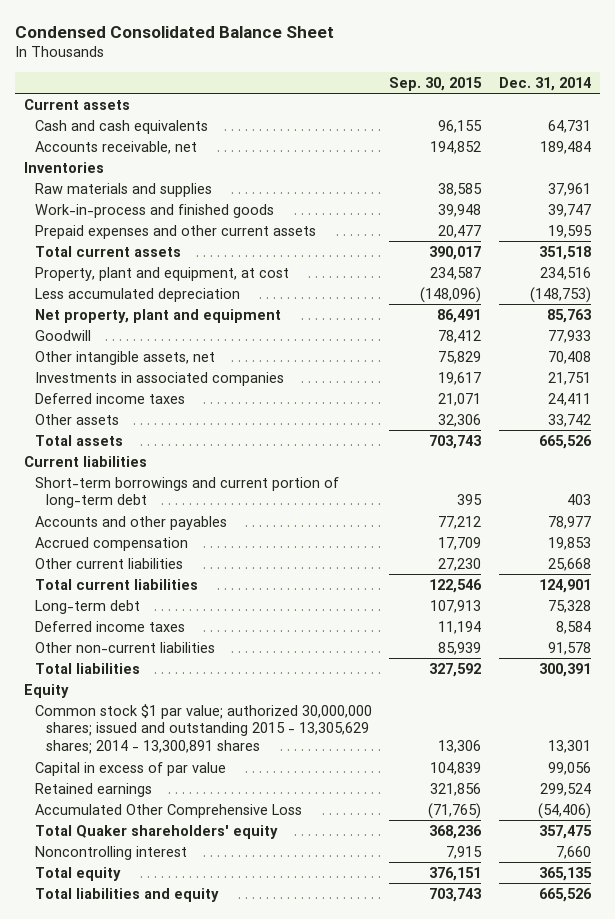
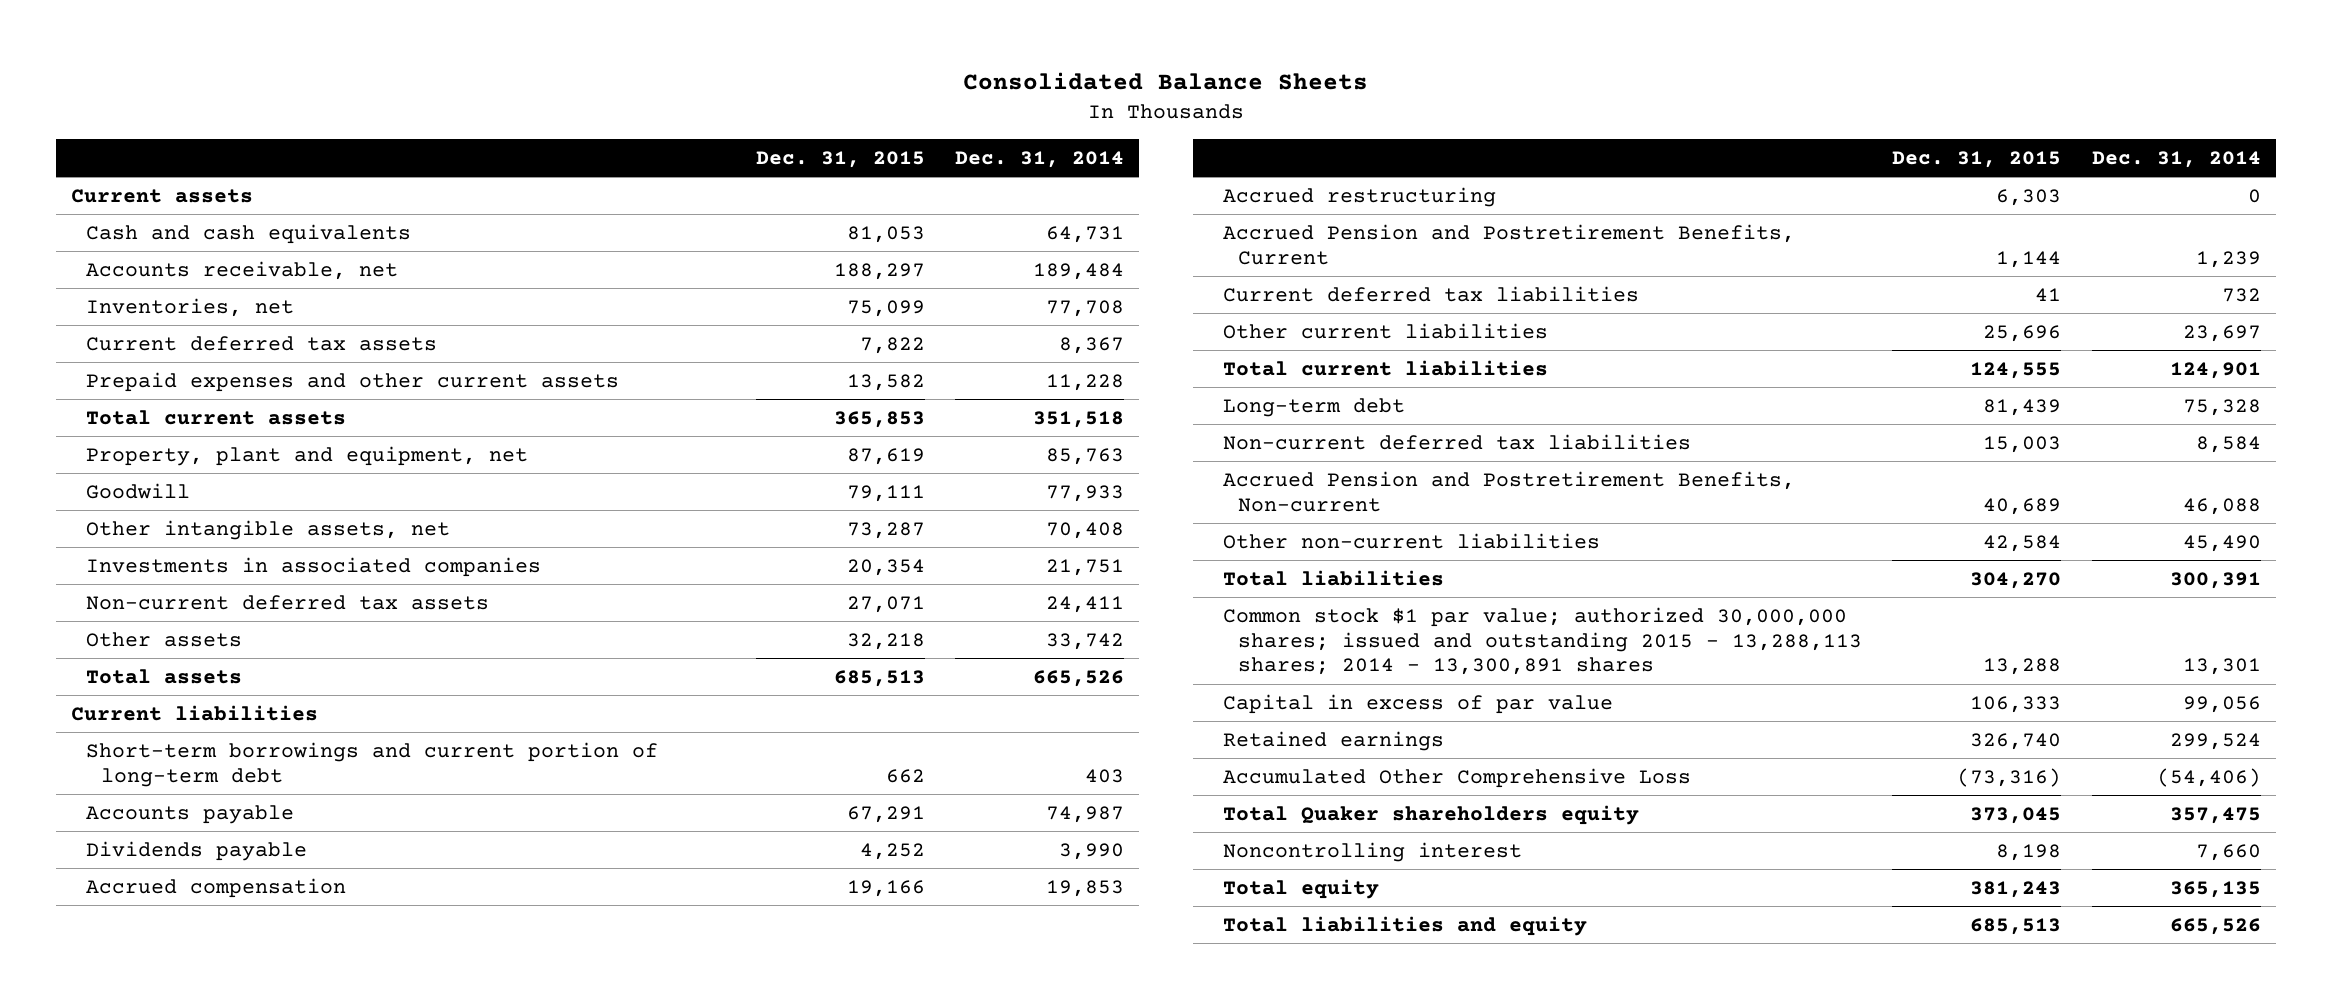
- Condensed Consolidated Balance Sheet
+ Consolidated Balance Sheets
- | Sep. 30, 2015 | Dec. 31, 2014
+ | Dec. 31, 2015 | Dec. 31, 2014
- Inventories
- Raw materials and supplies | 38,585 | 37,961
- Work-in-process and finished goods | 39,948 | 39,747
- Prepaid expenses and other current assets | 20,477 | 19,595
+ Inventories, net | 75,099 | 77,708
+ Current deferred tax assets | 7,822 | 8,367
+ Prepaid expenses and other current assets | 13,582 | 11,228
- Property, plant and equipment, at cost | 234,587 | 234,516
- Less accumulated depreciation | (148,096) | (148,753)
- Net property, plant and equipment | 86,491 | 85,763
+ Property, plant and equipment, net | 87,619 | 85,763
- Deferred income taxes | 21,071 | 24,411
+ Non-current deferred tax assets | 27,071 | 24,411
- Accounts and other payables | 77,212 | 78,977
+ Accounts payable | 67,291 | 74,987
+ Dividends payable | 4,252 | 3,990
- Other current liabilities | 27,230 | 25,668
+ Accrued restructuring | 6,303 | 0
+ Accrued Pension and Postretirement Benefits, Current | 1,144 | 1,239
+ Current deferred tax liabilities | 41 | 732
+ Other current liabilities | 25,696 | 23,697
- Deferred income taxes | 11,194 | 8,584
- Other non-current liabilities | 85,939 | 91,578
+ Non-current deferred tax liabilities | 15,003 | 8,584
+ Accrued Pension and Postretirement Benefits, Non-current | 40,689 | 46,088
+ Other non-current liabilities | 42,584 | 45,490
- Equity
- Common stock $1 par value; authorized 30,000,000 shares; issued and outstanding 2015 - 13,305,629 shares; 2014 - 13,300,891 shares | 13,306 | 13,301
+ Common stock $1 par value; authorized 30,000,000 shares; issued and outstanding 2015 - 13,288,113 shares; 2014 - 13,300,891 shares | 13,288 | 13,301
- Total Quaker shareholders' equity | 368,236 | 357,475
+ Total Quaker shareholders equity | 373,045 | 357,475

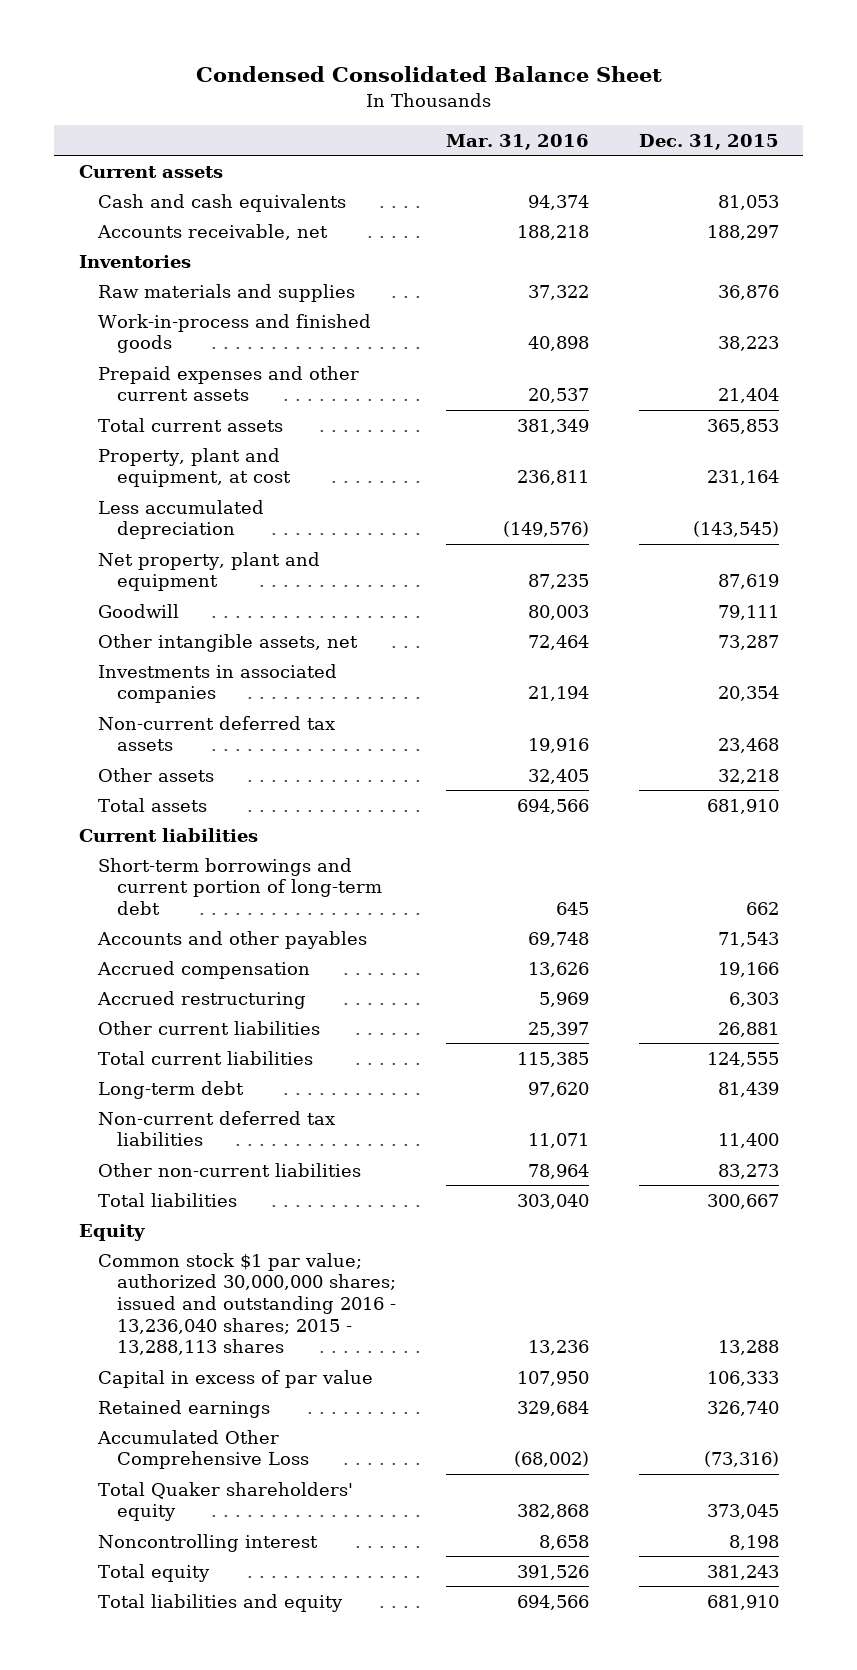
- Consolidated Balance Sheets
+ Condensed Consolidated Balance Sheet
- | Dec. 31, 2015 | Dec. 31, 2014
+ | Mar. 31, 2016 | Dec. 31, 2015
- Inventories, net | 75,099 | 77,708
- Current deferred tax assets | 7,822 | 8,367
- Prepaid expenses and other current assets | 13,582 | 11,228
+ Inventories
+ Raw materials and supplies | 37,322 | 36,876
+ Work-in-process and finished goods | 40,898 | 38,223
+ Prepaid expenses and other current assets | 20,537 | 21,404
- Property, plant and equipment, net | 87,619 | 85,763
+ Property, plant and equipment, at cost | 236,811 | 231,164
+ Less accumulated depreciation | (149,576) | (143,545)
+ Net property, plant and equipment | 87,235 | 87,619
- Non-current deferred tax assets | 27,071 | 24,411
+ Non-current deferred tax assets | 19,916 | 23,468
- Total assets | 685,513 | 665,526
+ Total assets | 694,566 | 681,910
- Accounts payable | 67,291 | 74,987
- Dividends payable | 4,252 | 3,990
+ Accounts and other payables | 69,748 | 71,543
- Accrued Pension and Postretirement Benefits, Current | 1,144 | 1,239
- Current deferred tax liabilities | 41 | 732
- Other current liabilities | 25,696 | 23,697
+ Other current liabilities | 25,397 | 26,881
- Non-current deferred tax liabilities | 15,003 | 8,584
- Accrued Pension and Postretirement Benefits, Non-current | 40,689 | 46,088
- Other non-current liabilities | 42,584 | 45,490
- Total liabilities | 304,270 | 300,391
- Common stock $1 par value; authorized 30,000,000 shares; issued and outstanding 2015 - 13,288,113 shares; 2014 - 13,300,891 shares | 13,288 | 13,301
+ Non-current deferred tax liabilities | 11,071 | 11,400
+ Other non-current liabilities | 78,964 | 83,273
+ Total liabilities | 303,040 | 300,667
+ Equity
+ Common stock $1 par value; authorized 30,000,000 shares; issued and outstanding 2016 - 13,236,040 shares; 2015 - 13,288,113 shares | 13,236 | 13,288
- Total Quaker shareholders equity | 373,045 | 357,475
+ Total Quaker shareholders' equity | 382,868 | 373,045
- Total liabilities and equity | 685,513 | 665,526
+ Total liabilities and equity | 694,566 | 681,910

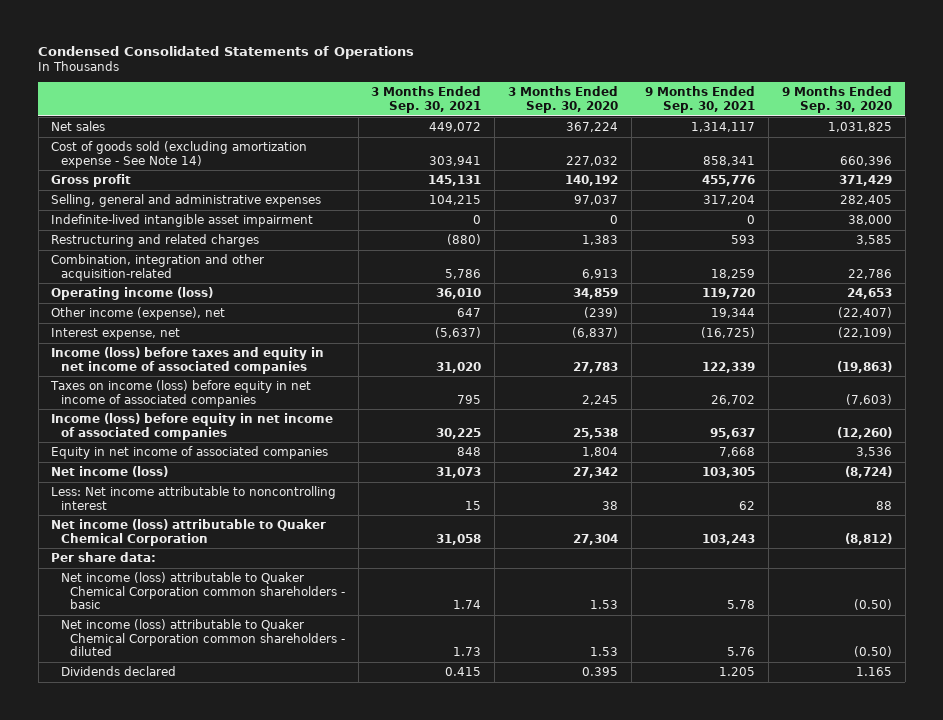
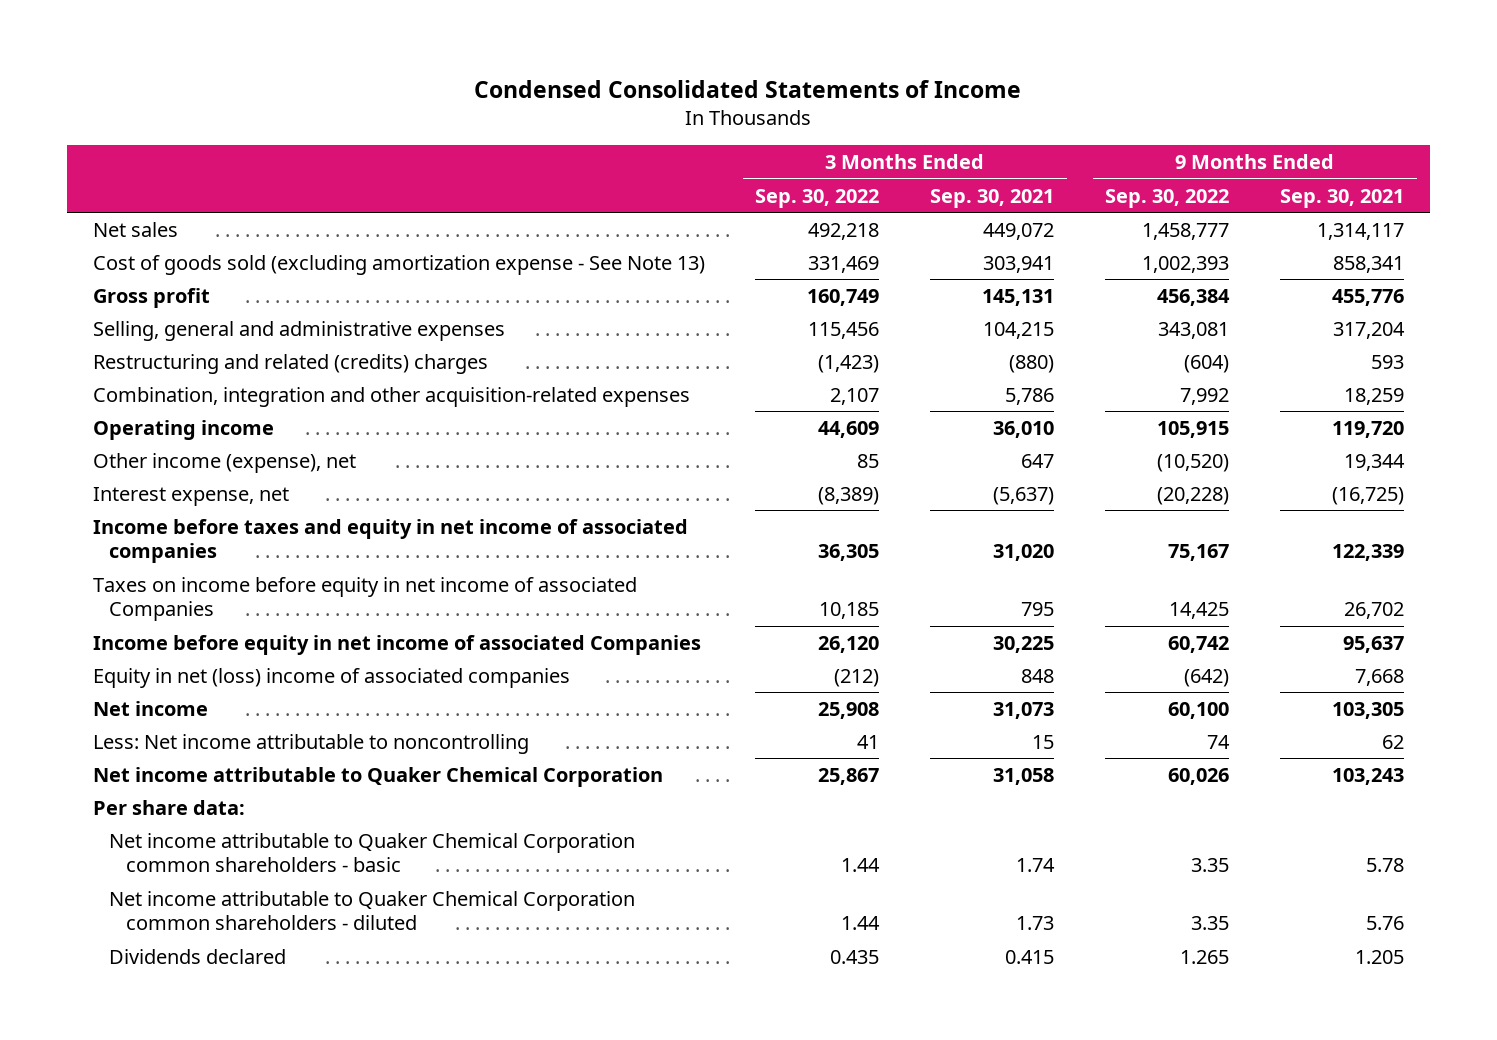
- Condensed Consolidated Statements of Operations
+ Condensed Consolidated Statements of Income
- | 3 Months Ended Sep. 30, 2021 | 3 Months Ended Sep. 30, 2020 | 9 Months Ended Sep. 30, 2021 | 9 Months Ended Sep. 30, 2020
+ | 3 Months Ended Sep. 30, 2022 | 3 Months Ended Sep. 30, 2021 | 9 Months Ended Sep. 30, 2022 | 9 Months Ended Sep. 30, 2021
- Cost of goods sold (excluding amortization expense - See Note 14) | 303,941 | 227,032 | 858,341 | 660,396
+ Cost of goods sold (excluding amortization expense - See Note 13) | 331,469 | 303,941 | 1,002,393 | 858,341
- Indefinite-lived intangible asset impairment | 0 | 0 | 0 | 38,000
- Restructuring and related charges | (880) | 1,383 | 593 | 3,585
- Combination, integration and other acquisition-related | 5,786 | 6,913 | 18,259 | 22,786
- Operating income (loss) | 36,010 | 34,859 | 119,720 | 24,653
+ Restructuring and related (credits) charges | (1,423) | (880) | (604) | 593
+ Combination, integration and other acquisition-related expenses | 2,107 | 5,786 | 7,992 | 18,259
+ Operating income | 44,609 | 36,010 | 105,915 | 119,720
- Income (loss) before taxes and equity in net income of associated companies | 31,020 | 27,783 | 122,339 | (19,863)
- Taxes on income (loss) before equity in net income of associated companies | 795 | 2,245 | 26,702 | (7,603)
- Income (loss) before equity in net income of associated companies | 30,225 | 25,538 | 95,637 | (12,260)
- Equity in net income of associated companies | 848 | 1,804 | 7,668 | 3,536
- Net income (loss) | 31,073 | 27,342 | 103,305 | (8,724)
- Less: Net income attributable to noncontrolling interest | 15 | 38 | 62 | 88
- Net income (loss) attributable to Quaker Chemical Corporation | 31,058 | 27,304 | 103,243 | (8,812)
+ Income before taxes and equity in net income of associated companies | 36,305 | 31,020 | 75,167 | 122,339
+ Taxes on income before equity in net income of associated Companies | 10,185 | 795 | 14,425 | 26,702
+ Income before equity in net income of associated Companies | 26,120 | 30,225 | 60,742 | 95,637
+ Equity in net (loss) income of associated companies | (212) | 848 | (642) | 7,668
+ Net income | 25,908 | 31,073 | 60,100 | 103,305
+ Less: Net income attributable to noncontrolling | 41 | 15 | 74 | 62
+ Net income attributable to Quaker Chemical Corporation | 25,867 | 31,058 | 60,026 | 103,243
- Net income (loss) attributable to Quaker Chemical Corporation common shareholders - basic | 1.74 | 1.53 | 5.78 | (0.50)
- Net income (loss) attributable to Quaker Chemical Corporation common shareholders - diluted | 1.73 | 1.53 | 5.76 | (0.50)
+ Net income attributable to Quaker Chemical Corporation common shareholders - basic | 1.44 | 1.74 | 3.35 | 5.78
+ Net income attributable to Quaker Chemical Corporation common shareholders - diluted | 1.44 | 1.73 | 3.35 | 5.76

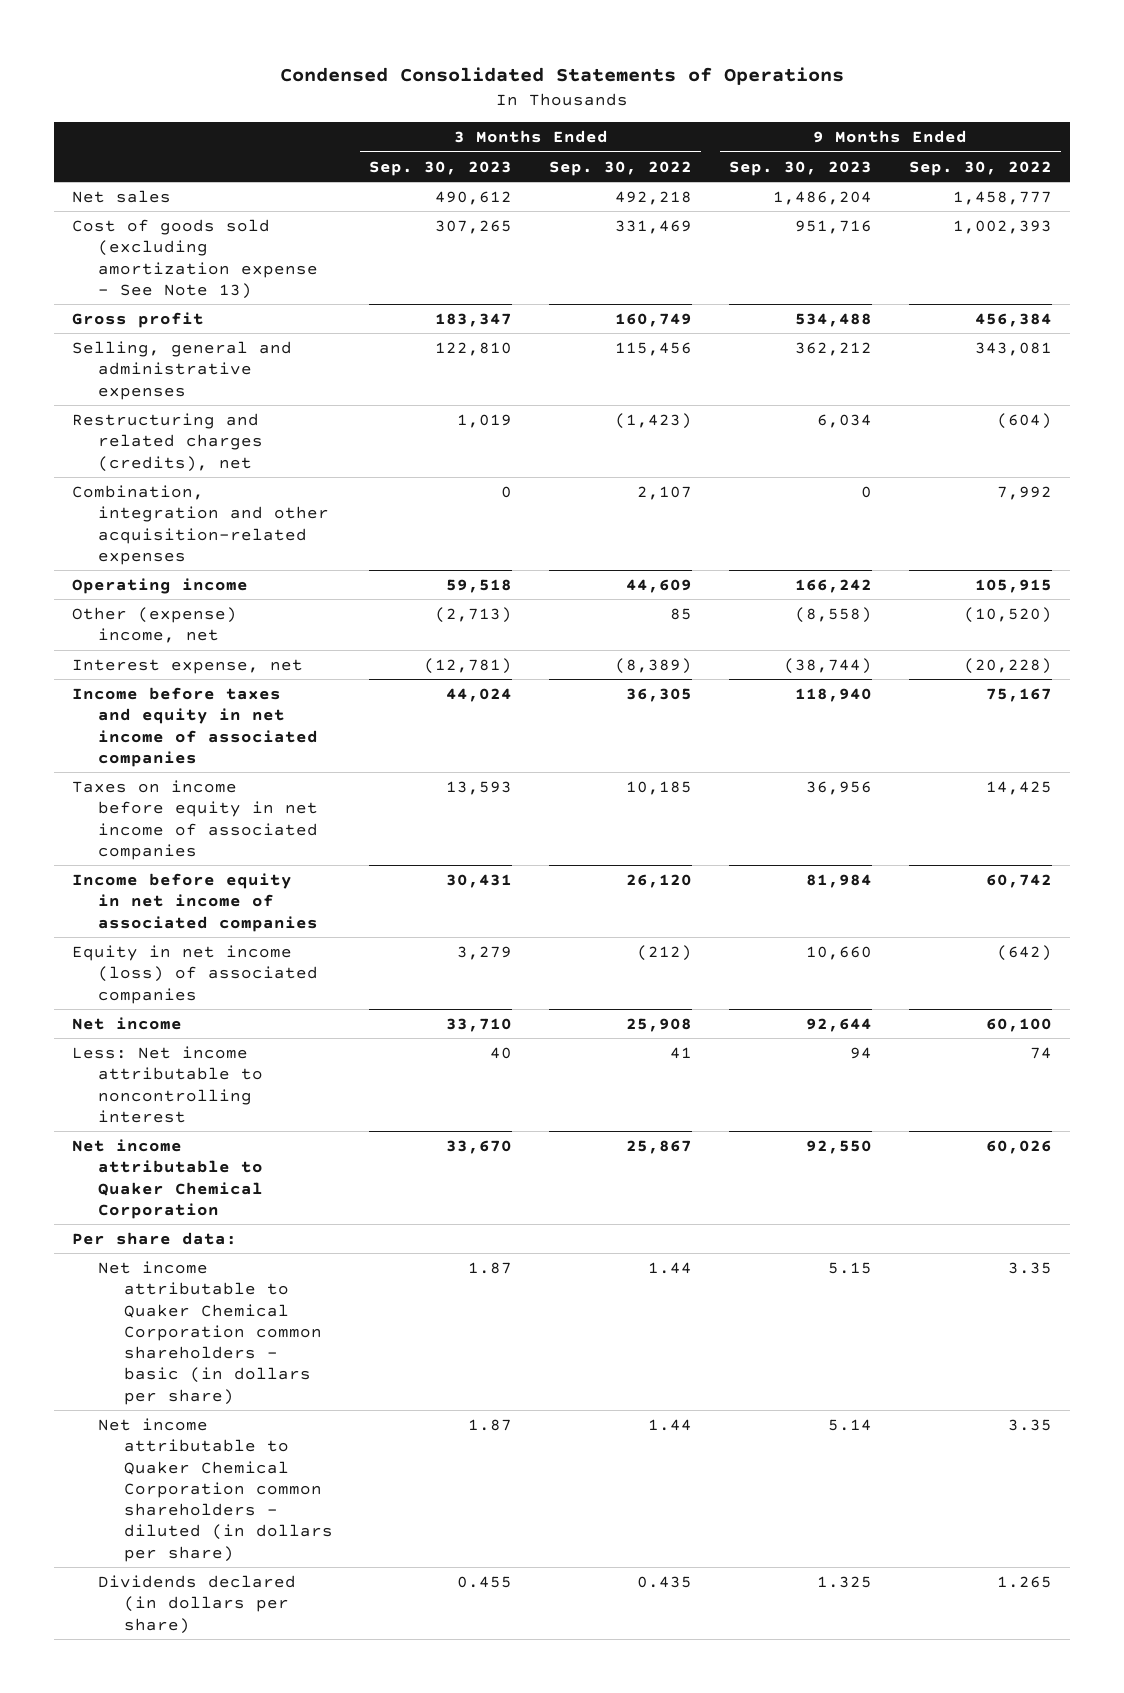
- Condensed Consolidated Statements of Income
+ Condensed Consolidated Statements of Operations
- | 3 Months Ended Sep. 30, 2022 | 3 Months Ended Sep. 30, 2021 | 9 Months Ended Sep. 30, 2022 | 9 Months Ended Sep. 30, 2021
+ | 3 Months Ended Sep. 30, 2023 | 3 Months Ended Sep. 30, 2022 | 9 Months Ended Sep. 30, 2023 | 9 Months Ended Sep. 30, 2022
- Restructuring and related (credits) charges | (1,423) | (880) | (604) | 593
+ Restructuring and related charges (credits), net | 1,019 | (1,423) | 6,034 | (604)
- Other income (expense), net | 85 | 647 | (10,520) | 19,344
+ Other (expense) income, net | (2,713) | 85 | (8,558) | (10,520)
- Taxes on income before equity in net income of associated Companies | 10,185 | 795 | 14,425 | 26,702
- Income before equity in net income of associated Companies | 26,120 | 30,225 | 60,742 | 95,637
- Equity in net (loss) income of associated companies | (212) | 848 | (642) | 7,668
+ Taxes on income before equity in net income of associated companies | 13,593 | 10,185 | 36,956 | 14,425
+ Income before equity in net income of associated companies | 30,431 | 26,120 | 81,984 | 60,742
+ Equity in net income (loss) of associated companies | 3,279 | (212) | 10,660 | (642)
- Less: Net income attributable to noncontrolling | 41 | 15 | 74 | 62
+ Less: Net income attributable to noncontrolling interest | 40 | 41 | 94 | 74
- Net income attributable to Quaker Chemical Corporation common shareholders - basic | 1.44 | 1.74 | 3.35 | 5.78
- Net income attributable to Quaker Chemical Corporation common shareholders - diluted | 1.44 | 1.73 | 3.35 | 5.76
- Dividends declared | 0.435 | 0.415 | 1.265 | 1.205
+ Net income attributable to Quaker Chemical Corporation common shareholders - basic (in dollars per share) | 1.87 | 1.44 | 5.15 | 3.35
+ Net income attributable to Quaker Chemical Corporation common shareholders - diluted (in dollars per share) | 1.87 | 1.44 | 5.14 | 3.35
+ Dividends declared (in dollars per share) | 0.455 | 0.435 | 1.325 | 1.265

